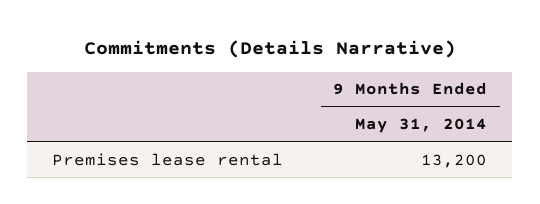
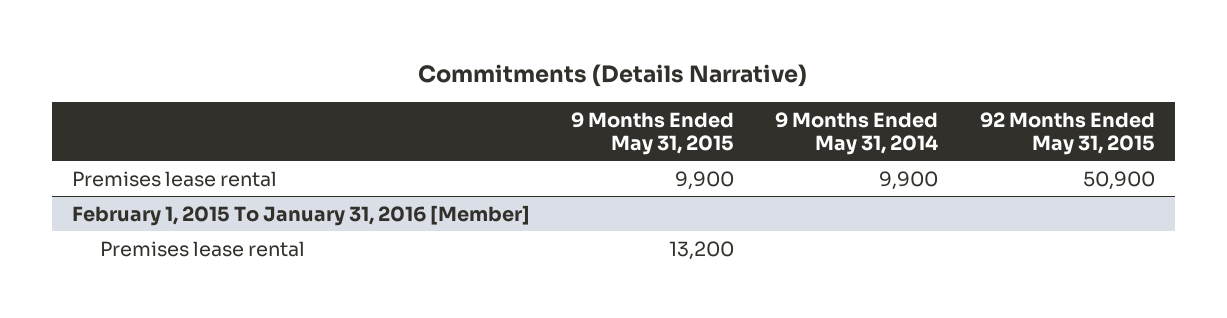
- | 9 Months Ended May 31, 2014
+ | 9 Months Ended May 31, 2015 | 9 Months Ended May 31, 2014 | 92 Months Ended May 31, 2015
- Premises lease rental | 13,200
+ Premises lease rental | 9,900 | 9,900 | 50,900
+ February 1, 2015 To January 31, 2016 [Member]
+ Premises lease rental | 13,200 | |

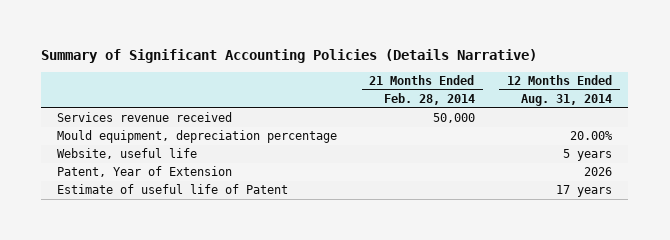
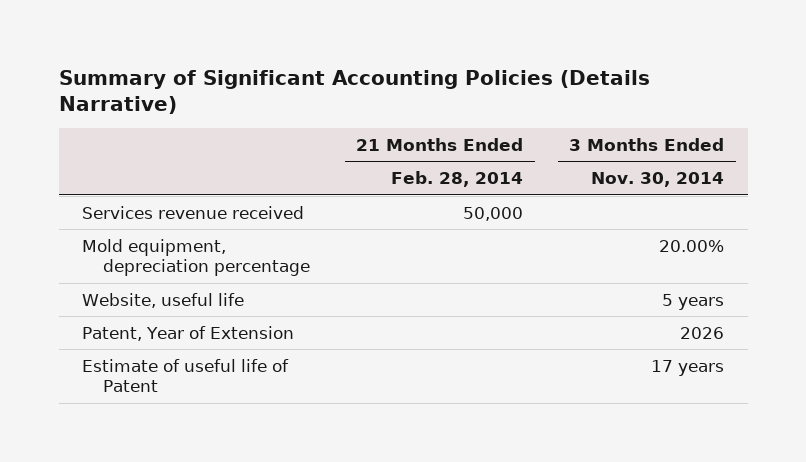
- | 21 Months Ended Feb. 28, 2014 | 12 Months Ended Aug. 31, 2014
+ | 21 Months Ended Feb. 28, 2014 | 3 Months Ended Nov. 30, 2014
- Mould equipment, depreciation percentage | | 20.00%
+ Mold equipment, depreciation percentage | | 20.00%

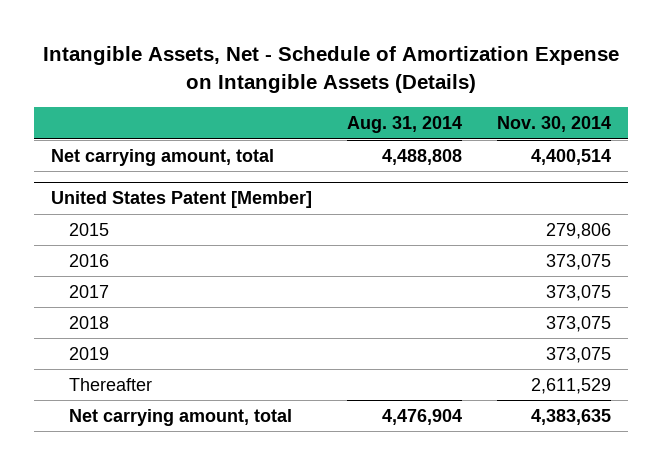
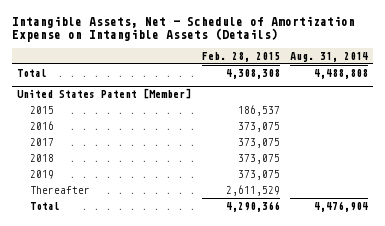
- | Aug. 31, 2014 | Nov. 30, 2014
+ | Feb. 28, 2015 | Aug. 31, 2014
- Net carrying amount, total | 4,488,808 | 4,400,514
+ Total | 4,308,308 | 4,488,808
@ United States Patent [Member]
- Net carrying amount, total | 4,476,904 | 4,383,635
+ Total | 4,290,366 | 4,476,904

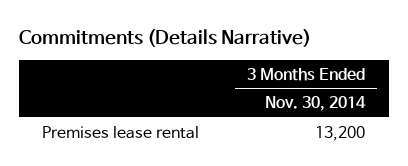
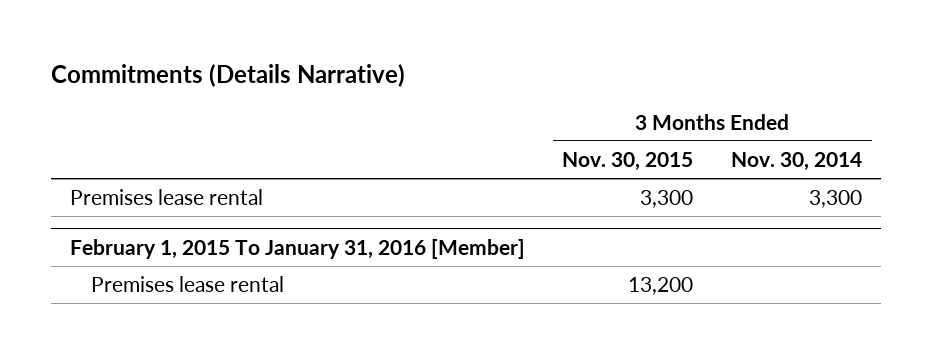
- | 3 Months Ended Nov. 30, 2014
+ | 3 Months Ended Nov. 30, 2015 | 3 Months Ended Nov. 30, 2014
- Premises lease rental | 13,200
+ Premises lease rental | 3,300 | 3,300
+ February 1, 2015 To January 31, 2016 [Member]
+ Premises lease rental | 13,200 |

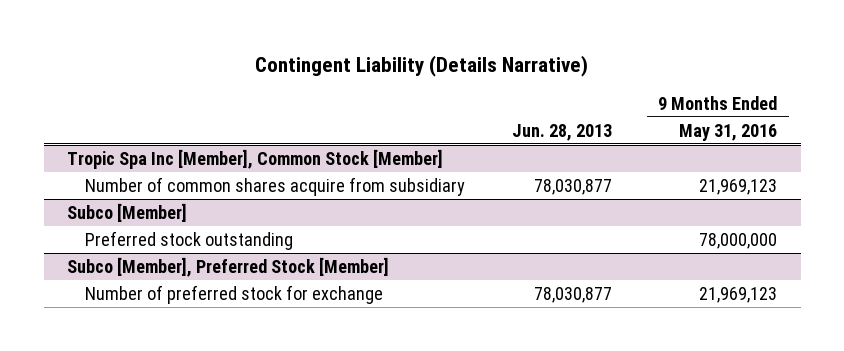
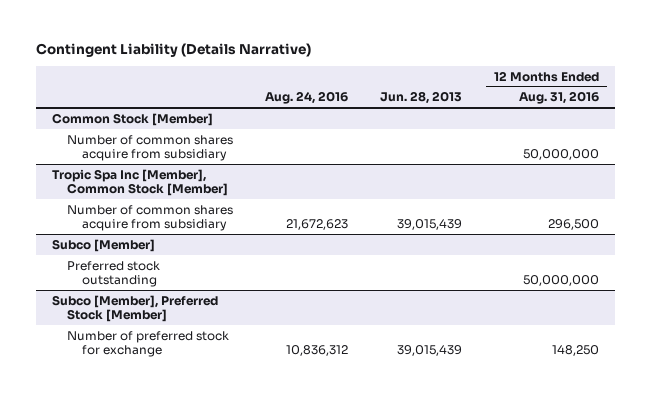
- | Jun. 28, 2013 | 9 Months Ended May 31, 2016
+ | Aug. 24, 2016 | Jun. 28, 2013 | 12 Months Ended Aug. 31, 2016
+ Common Stock [Member]
+ Number of common shares acquire from subsidiary | | | 50,000,000
@ Tropic Spa Inc [Member], Common Stock [Member]
- Number of common shares acquire from subsidiary | 78,030,877 | 21,969,123
+ Number of common shares acquire from subsidiary | 21,672,623 | 39,015,439 | 296,500
@ Subco [Member], Preferred Stock [Member]
- Number of preferred stock for exchange | 78,030,877 | 21,969,123
+ Number of preferred stock for exchange | 10,836,312 | 39,015,439 | 148,250

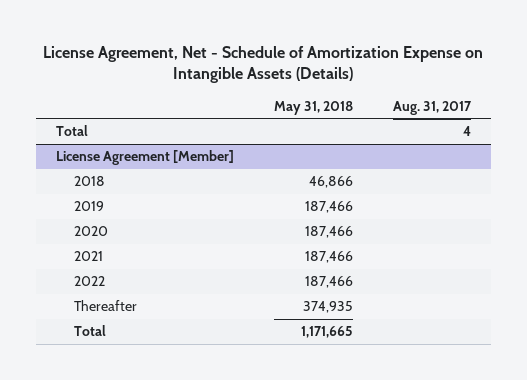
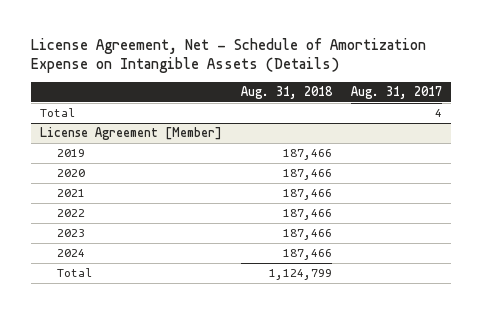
- | May 31, 2018 | Aug. 31, 2017
+ | Aug. 31, 2018 | Aug. 31, 2017
@ License Agreement [Member]
- 2018 | 46,866 |
- Thereafter | 374,935 |
+ 2023 | 187,466 |
+ 2024 | 187,466 |

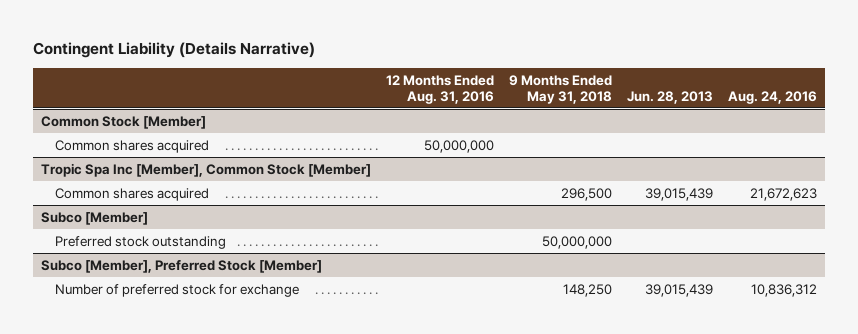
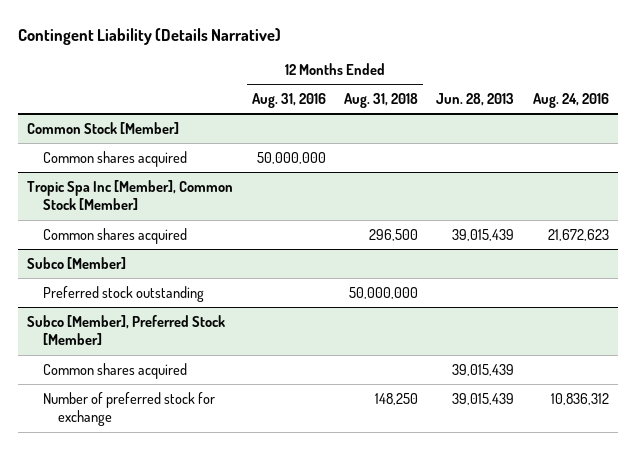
- | 12 Months Ended Aug. 31, 2016 | 9 Months Ended May 31, 2018 | Jun. 28, 2013 | Aug. 24, 2016
+ | 12 Months Ended Aug. 31, 2016 | 12 Months Ended Aug. 31, 2018 | Jun. 28, 2013 | Aug. 24, 2016
@ Subco [Member], Preferred Stock [Member]
+ Common shares acquired | | | 39,015,439 |

